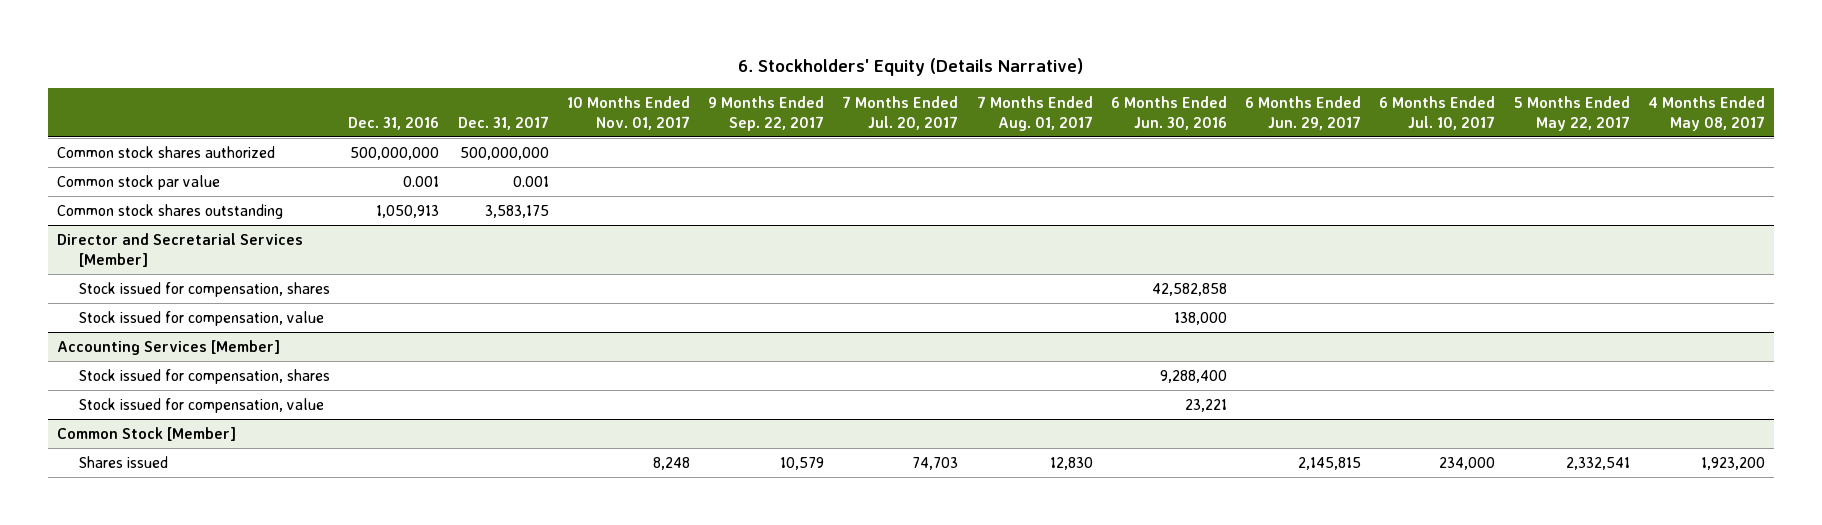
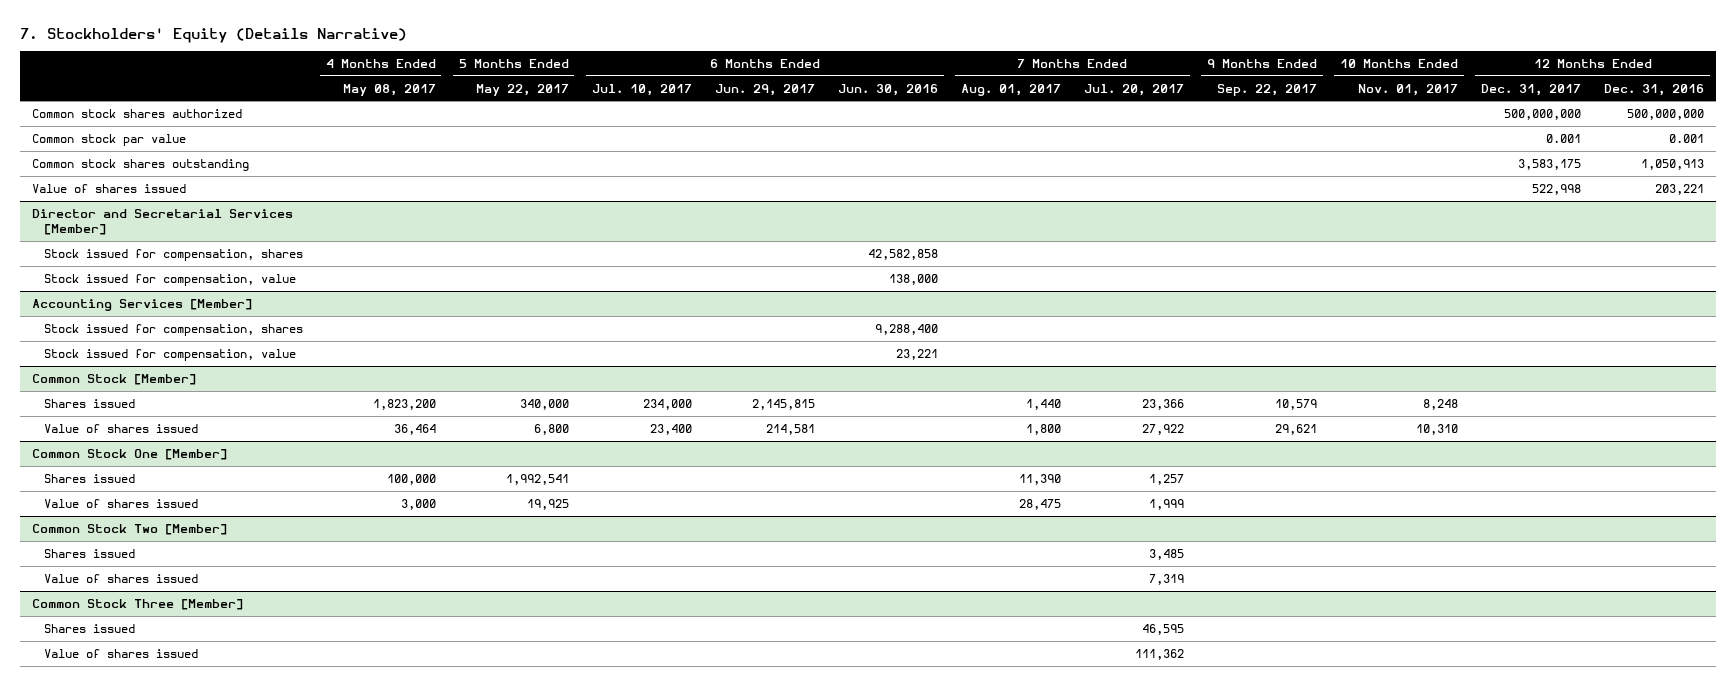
- 6. Stockholders' Equity (Details Narrative)
+ 7. Stockholders' Equity (Details Narrative)
- | Dec. 31, 2016 | Dec. 31, 2017 | 10 Months Ended Nov. 01, 2017 | 9 Months Ended Sep. 22, 2017 | 7 Months Ended Jul. 20, 2017 | 7 Months Ended Aug. 01, 2017 | 6 Months Ended Jun. 30, 2016 | 6 Months Ended Jun. 29, 2017 | 6 Months Ended Jul. 10, 2017 | 5 Months Ended May 22, 2017 | 4 Months Ended May 08, 2017
+ | 4 Months Ended May 08, 2017 | 5 Months Ended May 22, 2017 | 6 Months Ended Jul. 10, 2017 | 6 Months Ended Jun. 29, 2017 | 6 Months Ended Jun. 30, 2016 | 7 Months Ended Aug. 01, 2017 | 7 Months Ended Jul. 20, 2017 | 9 Months Ended Sep. 22, 2017 | 10 Months Ended Nov. 01, 2017 | 12 Months Ended Dec. 31, 2017 | 12 Months Ended Dec. 31, 2016
+ Value of shares issued | | | | | | | | | | 522,998 | 203,221
@ Common Stock [Member]
- Shares issued | | | 8,248 | 10,579 | 74,703 | 12,830 | | 2,145,815 | 234,000 | 2,332,541 | 1,923,200
+ Shares issued | 1,823,200 | 340,000 | 234,000 | 2,145,815 | | 1,440 | 23,366 | 10,579 | 8,248 | |
+ Value of shares issued | 36,464 | 6,800 | 23,400 | 214,581 | | 1,800 | 27,922 | 29,621 | 10,310 | |
+ Common Stock One [Member]
+ Shares issued | 100,000 | 1,992,541 | | | | 11,390 | 1,257 | | | |
+ Value of shares issued | 3,000 | 19,925 | | | | 28,475 | 1,999 | | | |
+ Common Stock Two [Member]
+ Shares issued | | | | | | | 3,485 | | | |
+ Value of shares issued | | | | | | | 7,319 | | | |
+ Common Stock Three [Member]
+ Shares issued | | | | | | | 46,595 | | | |
+ Value of shares issued | | | | | | | 111,362 | | | |

